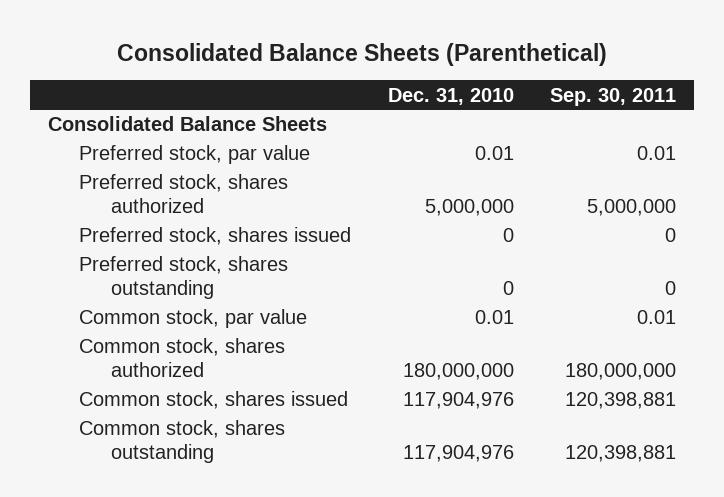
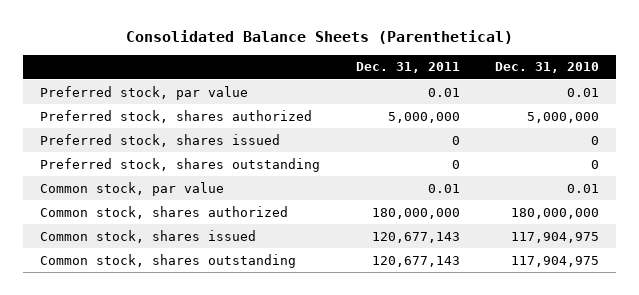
- | Dec. 31, 2010 | Sep. 30, 2011
+ | Dec. 31, 2011 | Dec. 31, 2010
- Consolidated Balance Sheets
- Common stock, shares issued | 117,904,976 | 120,398,881
- Common stock, shares outstanding | 117,904,976 | 120,398,881
+ Common stock, shares issued | 120,677,143 | 117,904,975
+ Common stock, shares outstanding | 120,677,143 | 117,904,975

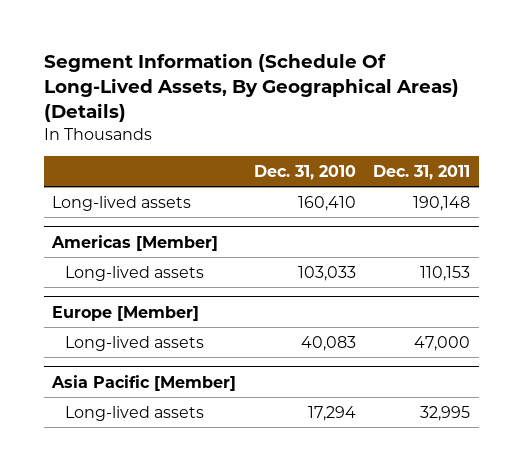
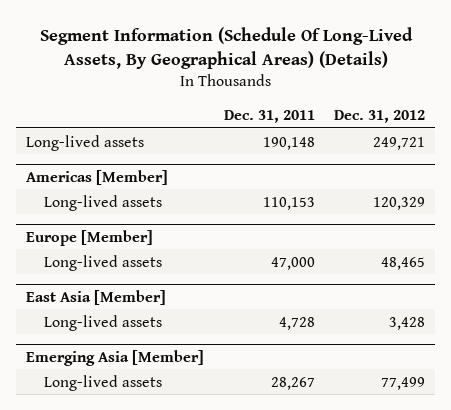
- | Dec. 31, 2010 | Dec. 31, 2011
+ | Dec. 31, 2011 | Dec. 31, 2012
- Asia Pacific [Member]
- Long-lived assets | 17,294 | 32,995
+ East Asia [Member]
+ Long-lived assets | 4,728 | 3,428
+ Emerging Asia [Member]
+ Long-lived assets | 28,267 | 77,499

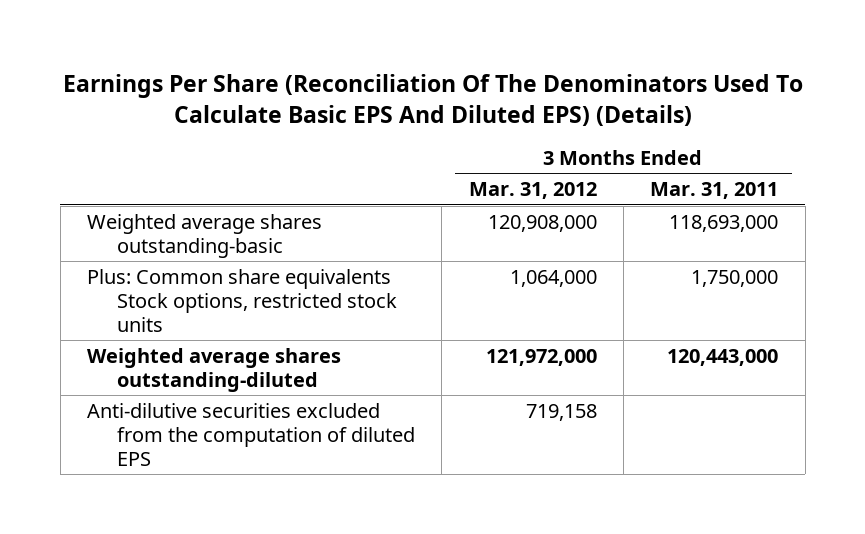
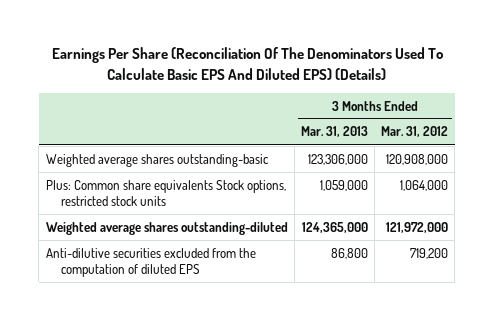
- | 3 Months Ended Mar. 31, 2012 | 3 Months Ended Mar. 31, 2011
+ | 3 Months Ended Mar. 31, 2013 | 3 Months Ended Mar. 31, 2012
- Anti-dilutive securities excluded from the computation of diluted EPS | 719,158 |
+ Anti-dilutive securities excluded from the computation of diluted EPS | 86,800 | 719,200

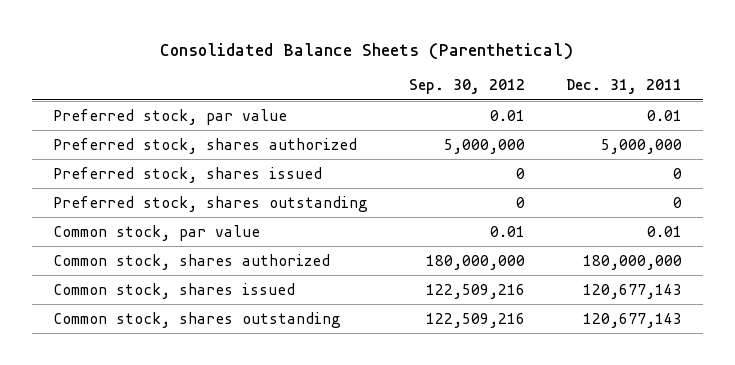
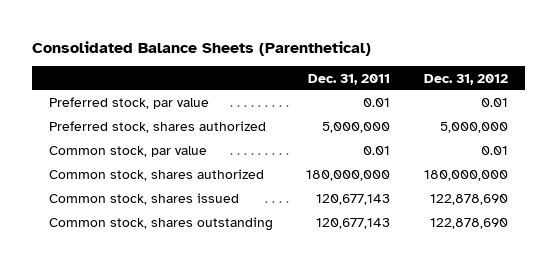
- | Sep. 30, 2012 | Dec. 31, 2011
+ | Dec. 31, 2011 | Dec. 31, 2012
- Preferred stock, shares issued | 0 | 0
- Preferred stock, shares outstanding | 0 | 0

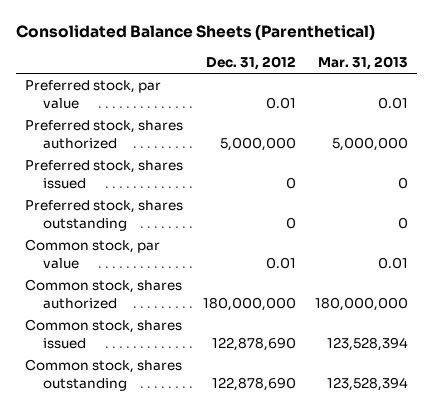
- | Dec. 31, 2011 | Dec. 31, 2012
+ | Dec. 31, 2012 | Mar. 31, 2013
+ Preferred stock, shares issued | 0 | 0
+ Preferred stock, shares outstanding | 0 | 0

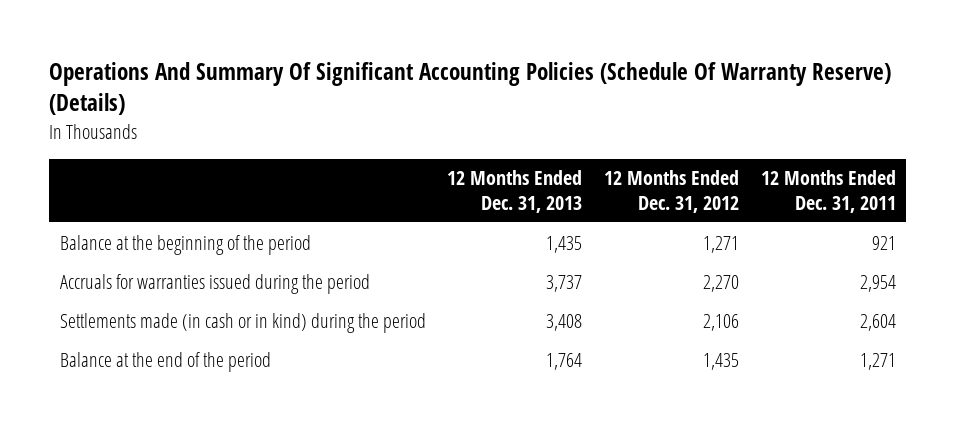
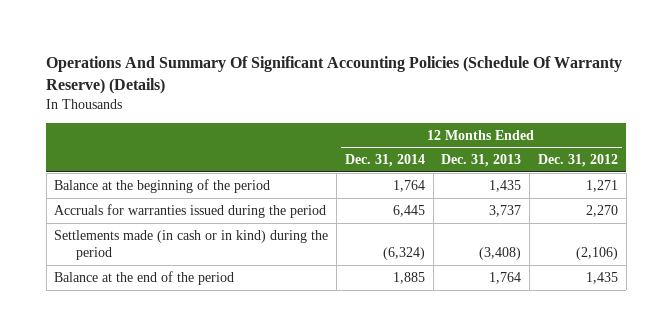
- | 12 Months Ended Dec. 31, 2013 | 12 Months Ended Dec. 31, 2012 | 12 Months Ended Dec. 31, 2011
+ | 12 Months Ended Dec. 31, 2014 | 12 Months Ended Dec. 31, 2013 | 12 Months Ended Dec. 31, 2012
- Settlements made (in cash or in kind) during the period | 3,408 | 2,106 | 2,604
+ Settlements made (in cash or in kind) during the period | (6,324) | (3,408) | (2,106)

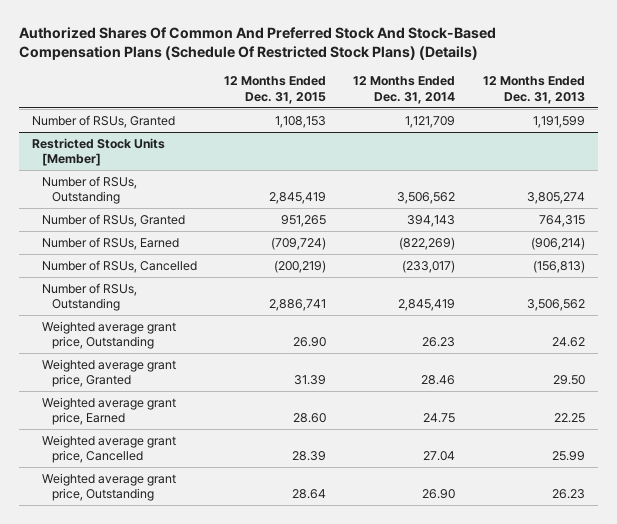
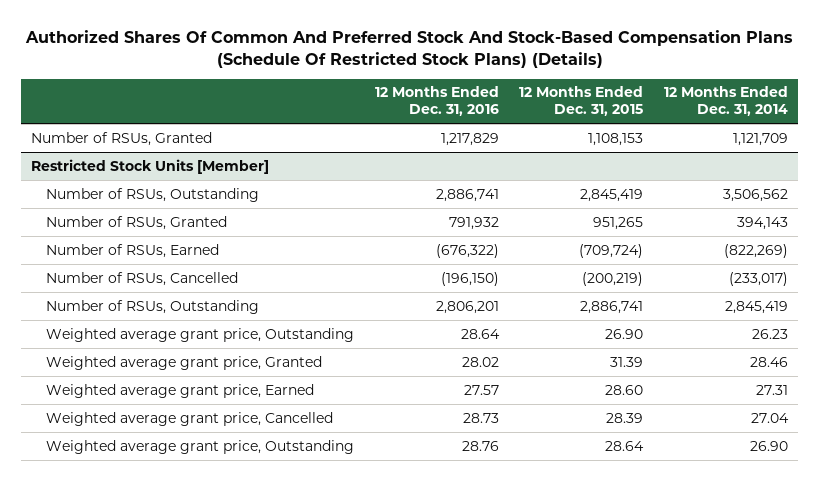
- | 12 Months Ended Dec. 31, 2015 | 12 Months Ended Dec. 31, 2014 | 12 Months Ended Dec. 31, 2013
+ | 12 Months Ended Dec. 31, 2016 | 12 Months Ended Dec. 31, 2015 | 12 Months Ended Dec. 31, 2014
@ Restricted Stock Units [Member]
- Weighted average grant price, Earned | 28.60 | 24.75 | 22.25
+ Weighted average grant price, Earned | 27.57 | 28.60 | 27.31

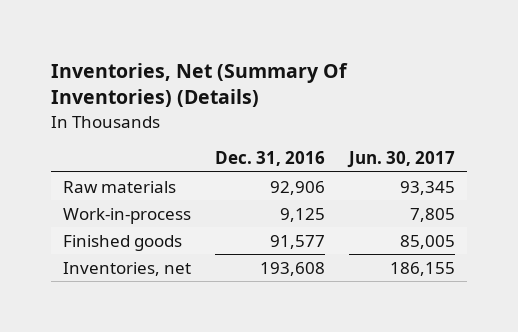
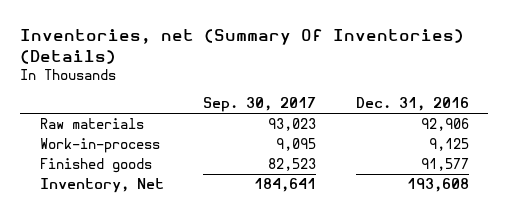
- Inventories, Net (Summary Of Inventories) (Details)
+ Inventories, net (Summary Of Inventories) (Details)
- | Dec. 31, 2016 | Jun. 30, 2017
+ | Sep. 30, 2017 | Dec. 31, 2016
- Inventories, net | 193,608 | 186,155
+ Inventory, Net | 184,641 | 193,608

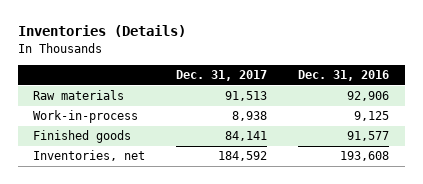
- Inventories, net (Summary Of Inventories) (Details)
+ Inventories (Details)
- | Sep. 30, 2017 | Dec. 31, 2016
+ | Dec. 31, 2017 | Dec. 31, 2016
- Inventory, Net | 184,641 | 193,608
+ Inventories, net | 184,592 | 193,608

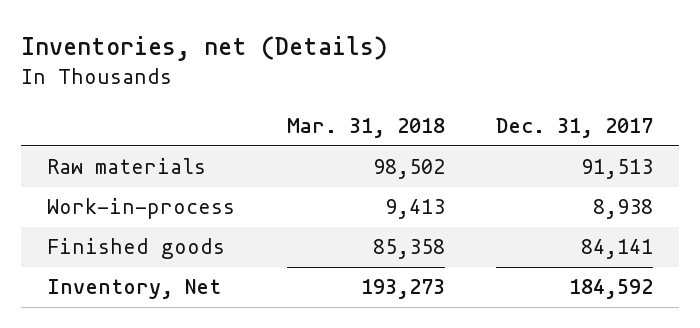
- Inventories (Details)
+ Inventories, net (Details)
- | Dec. 31, 2017 | Dec. 31, 2016
+ | Mar. 31, 2018 | Dec. 31, 2017
- Inventories, net | 184,592 | 193,608
+ Inventory, Net | 193,273 | 184,592

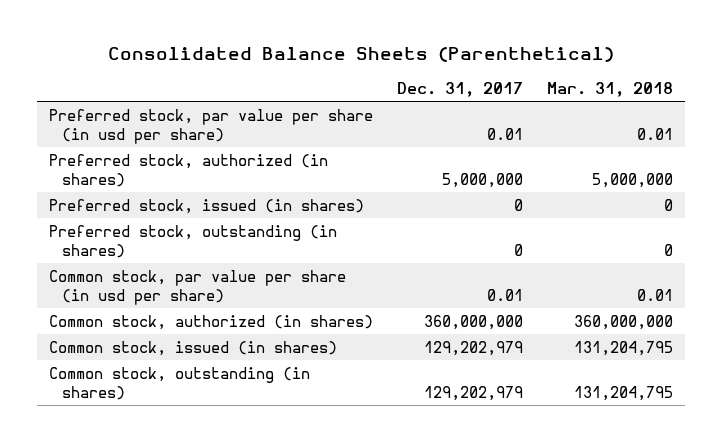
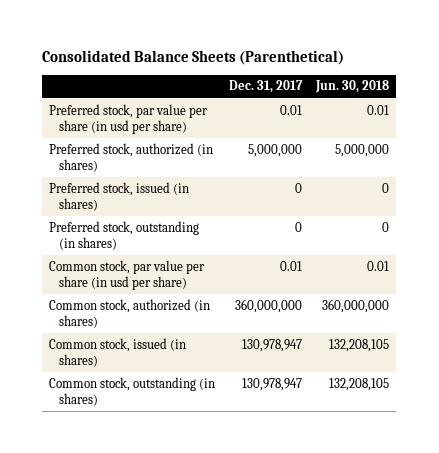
- | Dec. 31, 2017 | Mar. 31, 2018
+ | Dec. 31, 2017 | Jun. 30, 2018
- Common stock, issued (in shares) | 129,202,979 | 131,204,795
- Common stock, outstanding (in shares) | 129,202,979 | 131,204,795
+ Common stock, issued (in shares) | 130,978,947 | 132,208,105
+ Common stock, outstanding (in shares) | 130,978,947 | 132,208,105

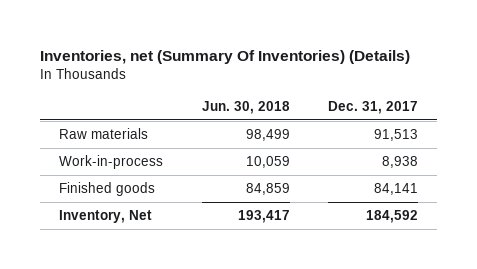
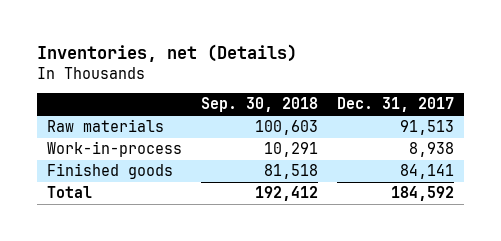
- Inventories, net (Summary Of Inventories) (Details)
+ Inventories, net (Details)
- | Jun. 30, 2018 | Dec. 31, 2017
+ | Sep. 30, 2018 | Dec. 31, 2017
- Inventory, Net | 193,417 | 184,592
+ Total | 192,412 | 184,592

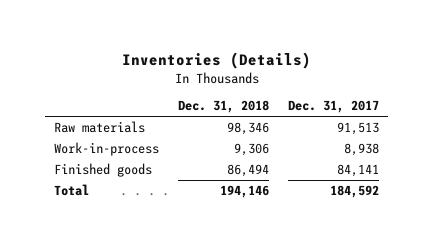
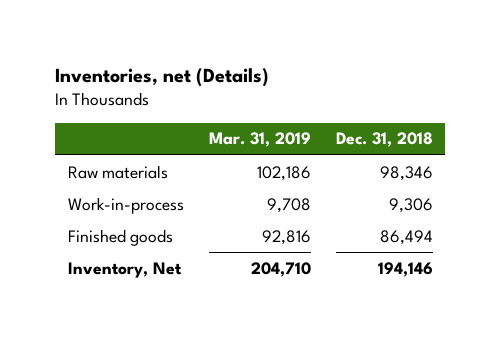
- Inventories (Details)
+ Inventories, net (Details)
- | Dec. 31, 2018 | Dec. 31, 2017
+ | Mar. 31, 2019 | Dec. 31, 2018
- Total | 194,146 | 184,592
+ Inventory, Net | 204,710 | 194,146

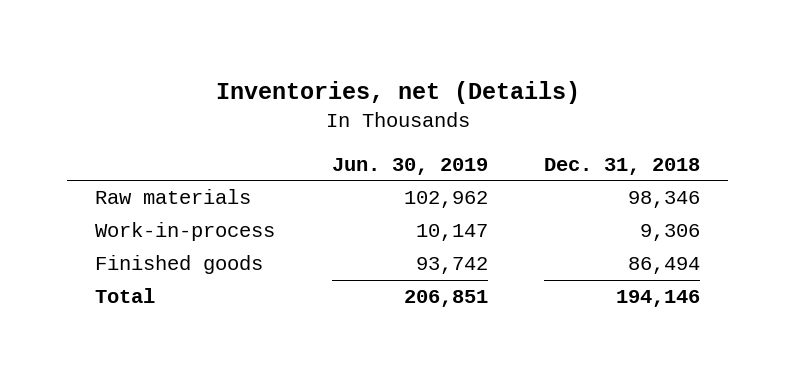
- | Mar. 31, 2019 | Dec. 31, 2018
+ | Jun. 30, 2019 | Dec. 31, 2018
- Inventory, Net | 204,710 | 194,146
+ Total | 206,851 | 194,146

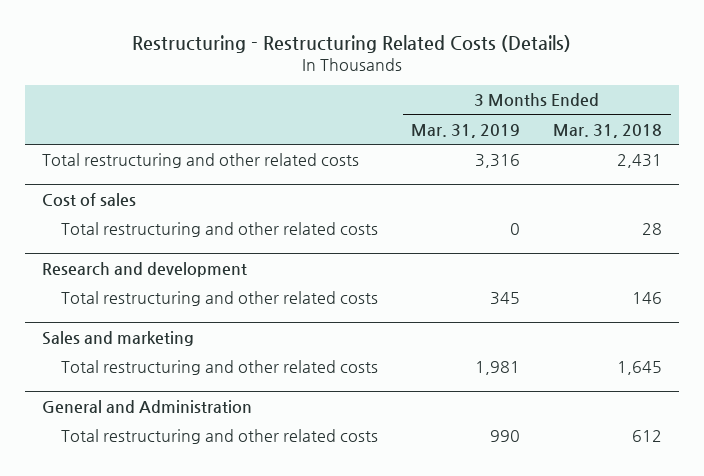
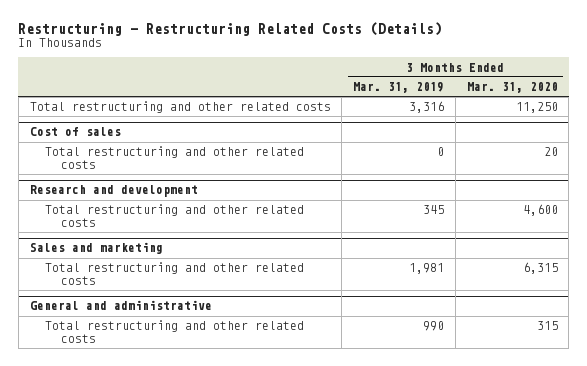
- | 3 Months Ended Mar. 31, 2019 | 3 Months Ended Mar. 31, 2018
+ | 3 Months Ended Mar. 31, 2019 | 3 Months Ended Mar. 31, 2020
- General and Administration
+ General and administrative

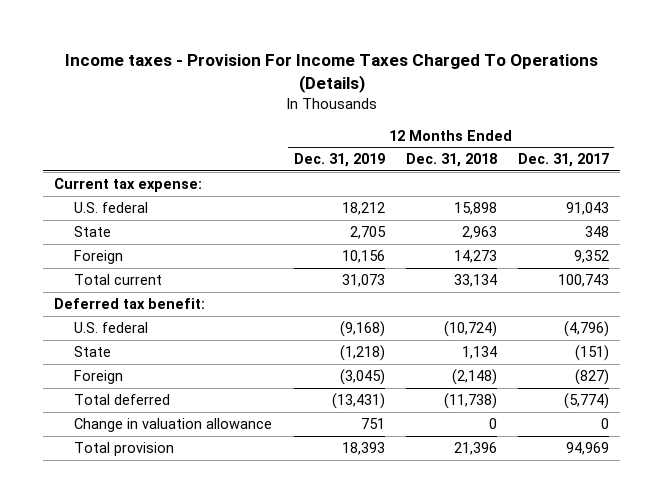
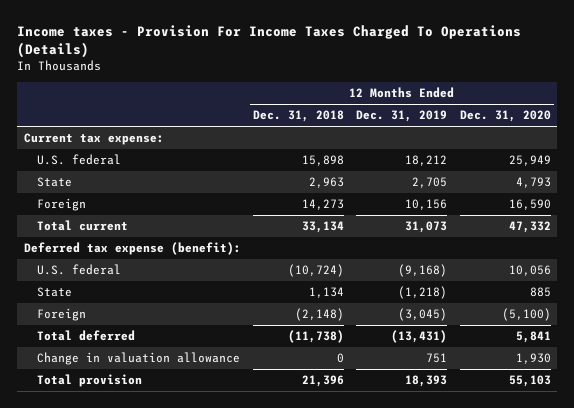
- | 12 Months Ended Dec. 31, 2019 | 12 Months Ended Dec. 31, 2018 | 12 Months Ended Dec. 31, 2017
+ | 12 Months Ended Dec. 31, 2018 | 12 Months Ended Dec. 31, 2019 | 12 Months Ended Dec. 31, 2020
- Deferred tax benefit:
+ Deferred tax expense (benefit):

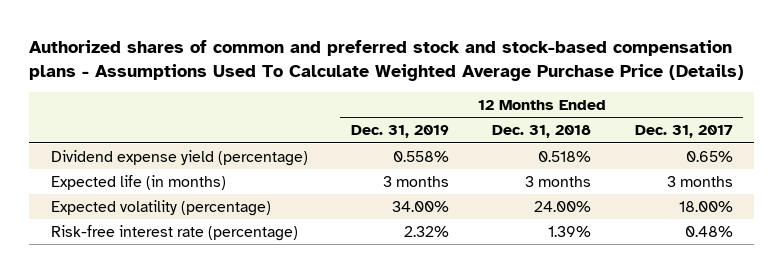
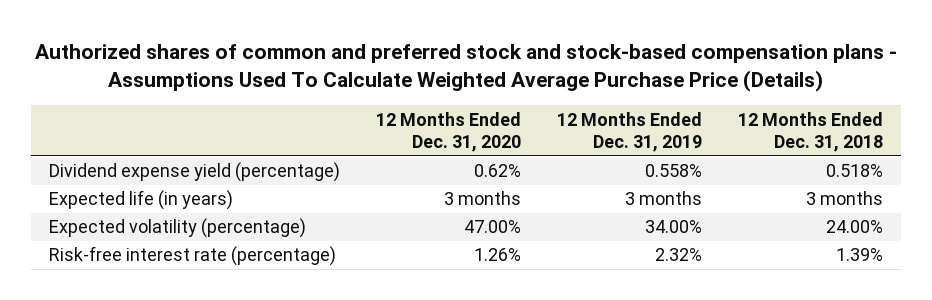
- | 12 Months Ended Dec. 31, 2019 | 12 Months Ended Dec. 31, 2018 | 12 Months Ended Dec. 31, 2017
+ | 12 Months Ended Dec. 31, 2020 | 12 Months Ended Dec. 31, 2019 | 12 Months Ended Dec. 31, 2018
- Expected life (in months) | 3 months | 3 months | 3 months
+ Expected life (in years) | 3 months | 3 months | 3 months

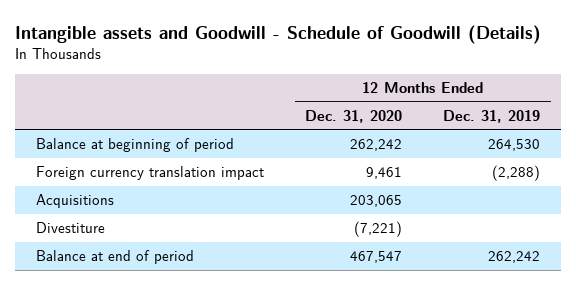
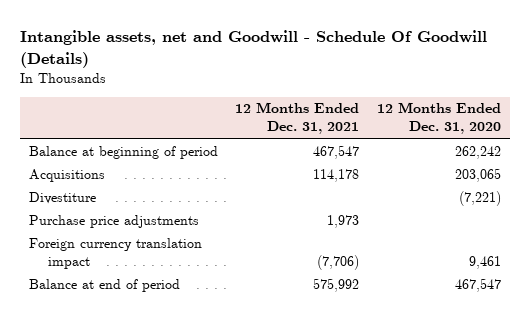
- Intangible assets and Goodwill - Schedule of Goodwill (Details)
+ Intangible assets, net and Goodwill - Schedule Of Goodwill (Details)
- | 12 Months Ended Dec. 31, 2020 | 12 Months Ended Dec. 31, 2019
+ | 12 Months Ended Dec. 31, 2021 | 12 Months Ended Dec. 31, 2020
+ Purchase price adjustments | 1,973 |
moved down: Foreign currency translation impact | (7,706) | 9,461

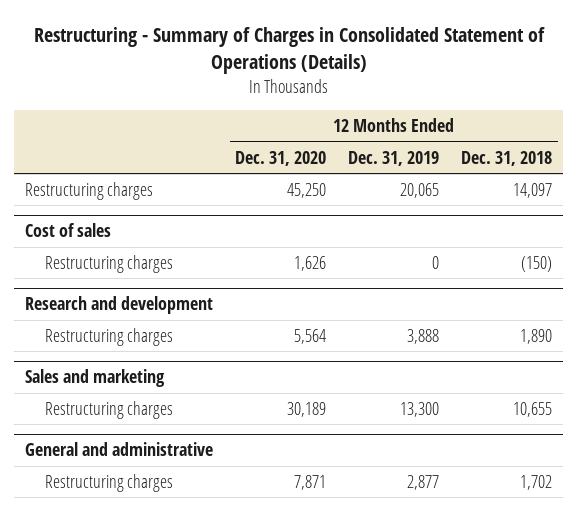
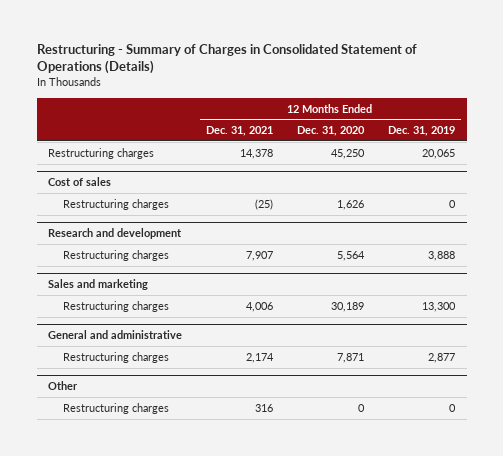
- | 12 Months Ended Dec. 31, 2020 | 12 Months Ended Dec. 31, 2019 | 12 Months Ended Dec. 31, 2018
+ | 12 Months Ended Dec. 31, 2021 | 12 Months Ended Dec. 31, 2020 | 12 Months Ended Dec. 31, 2019
+ Other
+ Restructuring charges | 316 | 0 | 0

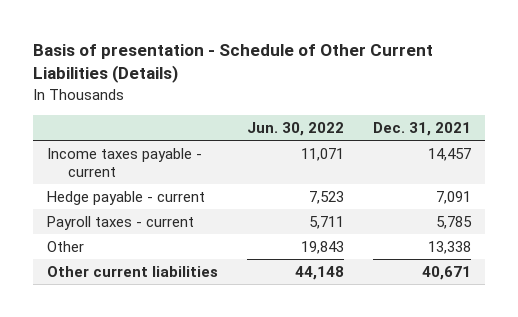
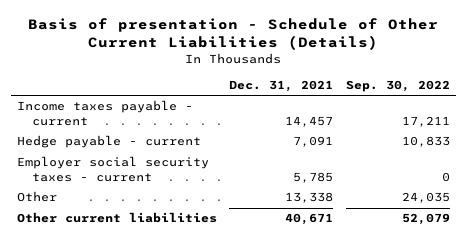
- | Jun. 30, 2022 | Dec. 31, 2021
+ | Dec. 31, 2021 | Sep. 30, 2022
- Payroll taxes - current | 5,711 | 5,785
+ Employer social security taxes - current | 5,785 | 0

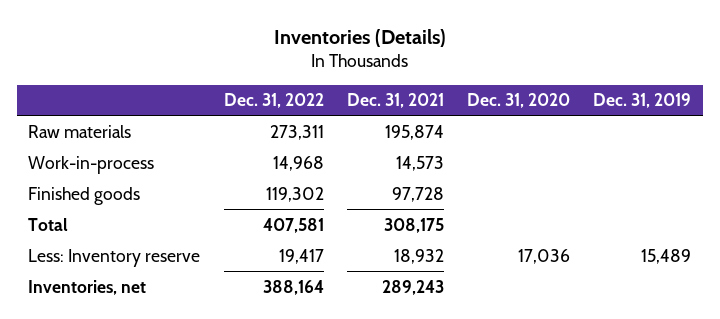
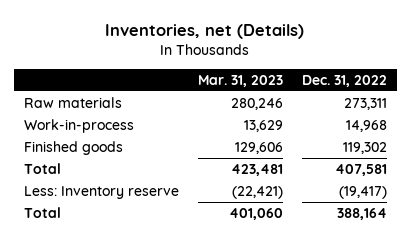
- Inventories (Details)
+ Inventories, net (Details)
- | Dec. 31, 2022 | Dec. 31, 2021 | Dec. 31, 2020 | Dec. 31, 2019
+ | Mar. 31, 2023 | Dec. 31, 2022
- Less: Inventory reserve | 19,417 | 18,932 | 17,036 | 15,489
- Inventories, net | 388,164 | 289,243 | |
+ Less: Inventory reserve | (22,421) | (19,417)
+ Total | 401,060 | 388,164

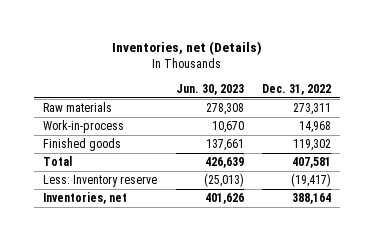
- | Mar. 31, 2023 | Dec. 31, 2022
+ | Jun. 30, 2023 | Dec. 31, 2022
- Total | 401,060 | 388,164
+ Inventories, net | 401,626 | 388,164

